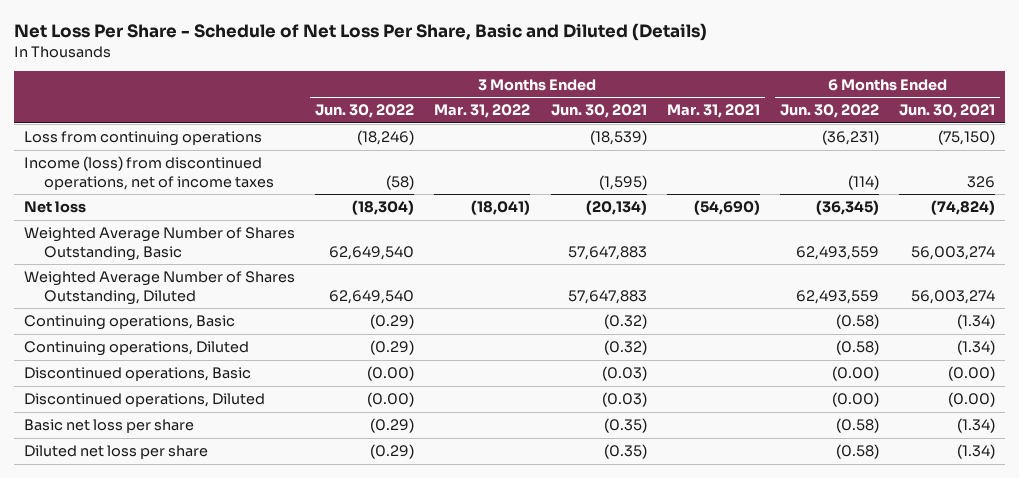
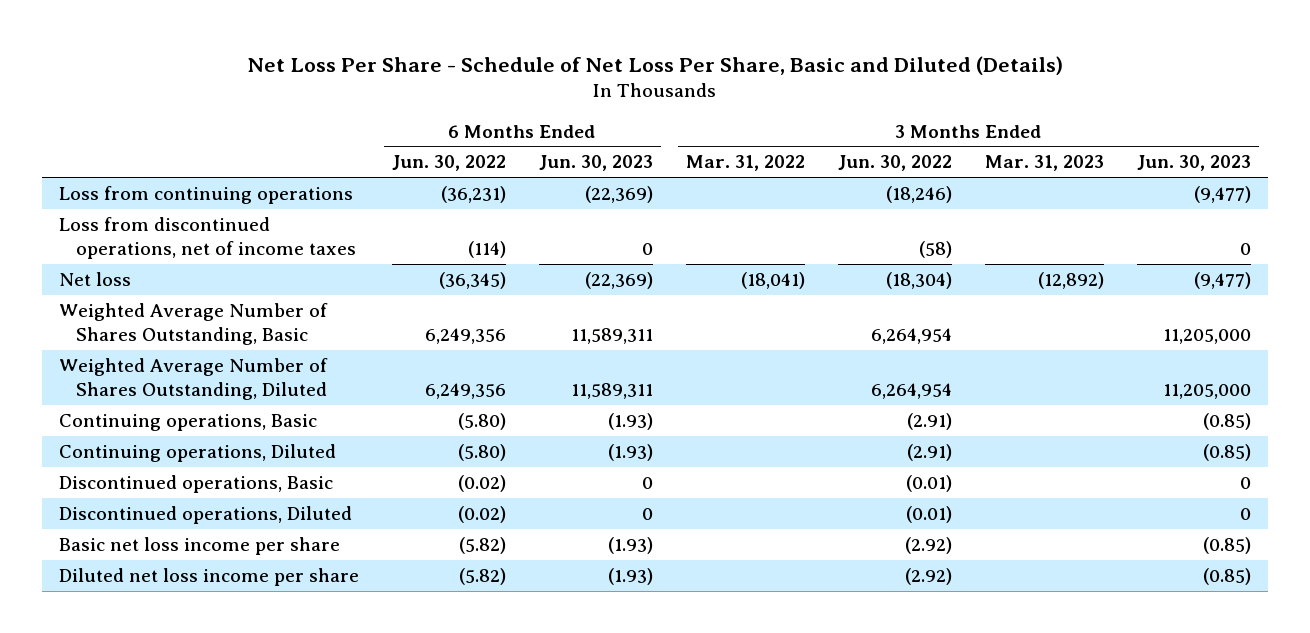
- | 3 Months Ended Jun. 30, 2022 | 3 Months Ended Mar. 31, 2022 | 3 Months Ended Jun. 30, 2021 | 3 Months Ended Mar. 31, 2021 | 6 Months Ended Jun. 30, 2022 | 6 Months Ended Jun. 30, 2021
+ | 6 Months Ended Jun. 30, 2022 | 6 Months Ended Jun. 30, 2023 | 3 Months Ended Mar. 31, 2022 | 3 Months Ended Jun. 30, 2022 | 3 Months Ended Mar. 31, 2023 | 3 Months Ended Jun. 30, 2023
- Income (loss) from discontinued operations, net of income taxes | (58) | | (1,595) | | (114) | 326
+ Loss from discontinued operations, net of income taxes | (114) | 0 | | (58) | | 0
- Weighted Average Number of Shares Outstanding, Basic | 62,649,540 | | 57,647,883 | | 62,493,559 | 56,003,274
- Weighted Average Number of Shares Outstanding, Diluted | 62,649,540 | | 57,647,883 | | 62,493,559 | 56,003,274
- Continuing operations, Basic | (0.29) | | (0.32) | | (0.58) | (1.34)
- Continuing operations, Diluted | (0.29) | | (0.32) | | (0.58) | (1.34)
- Discontinued operations, Basic | (0.00) | | (0.03) | | (0.00) | (0.00)
- Discontinued operations, Diluted | (0.00) | | (0.03) | | (0.00) | (0.00)
- Basic net loss per share | (0.29) | | (0.35) | | (0.58) | (1.34)
- Diluted net loss per share | (0.29) | | (0.35) | | (0.58) | (1.34)
+ Weighted Average Number of Shares Outstanding, Basic | 6,249,356 | 11,589,311 | | 6,264,954 | | 11,205,000
+ Weighted Average Number of Shares Outstanding, Diluted | 6,249,356 | 11,589,311 | | 6,264,954 | | 11,205,000
+ Continuing operations, Basic | (5.80) | (1.93) | | (2.91) | | (0.85)
+ Continuing operations, Diluted | (5.80) | (1.93) | | (2.91) | | (0.85)
+ Discontinued operations, Basic | (0.02) | 0 | | (0.01) | | 0
+ Discontinued operations, Diluted | (0.02) | 0 | | (0.01) | | 0
+ Basic net loss income per share | (5.82) | (1.93) | | (2.92) | | (0.85)
+ Diluted net loss income per share | (5.82) | (1.93) | | (2.92) | | (0.85)

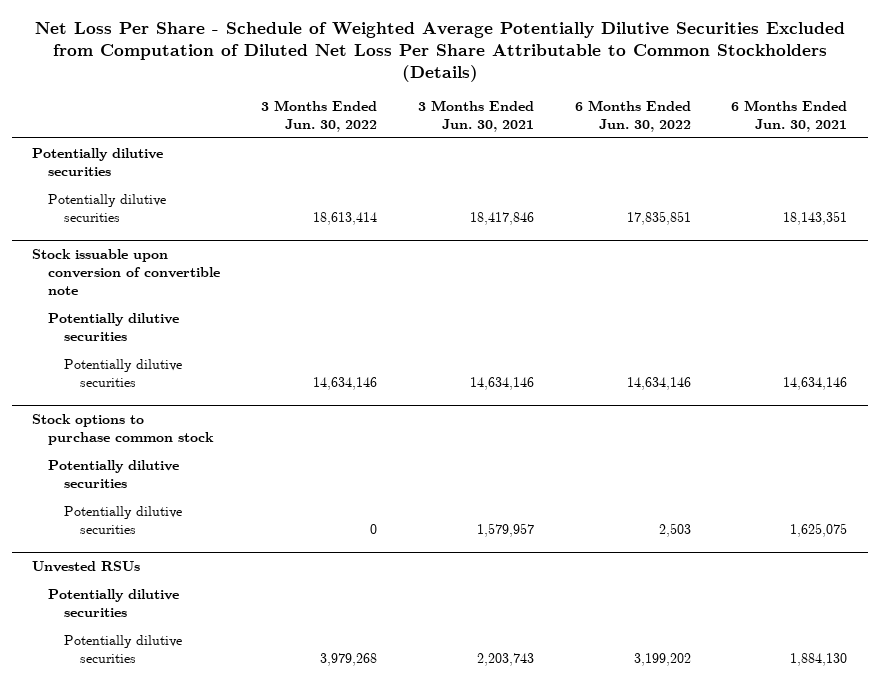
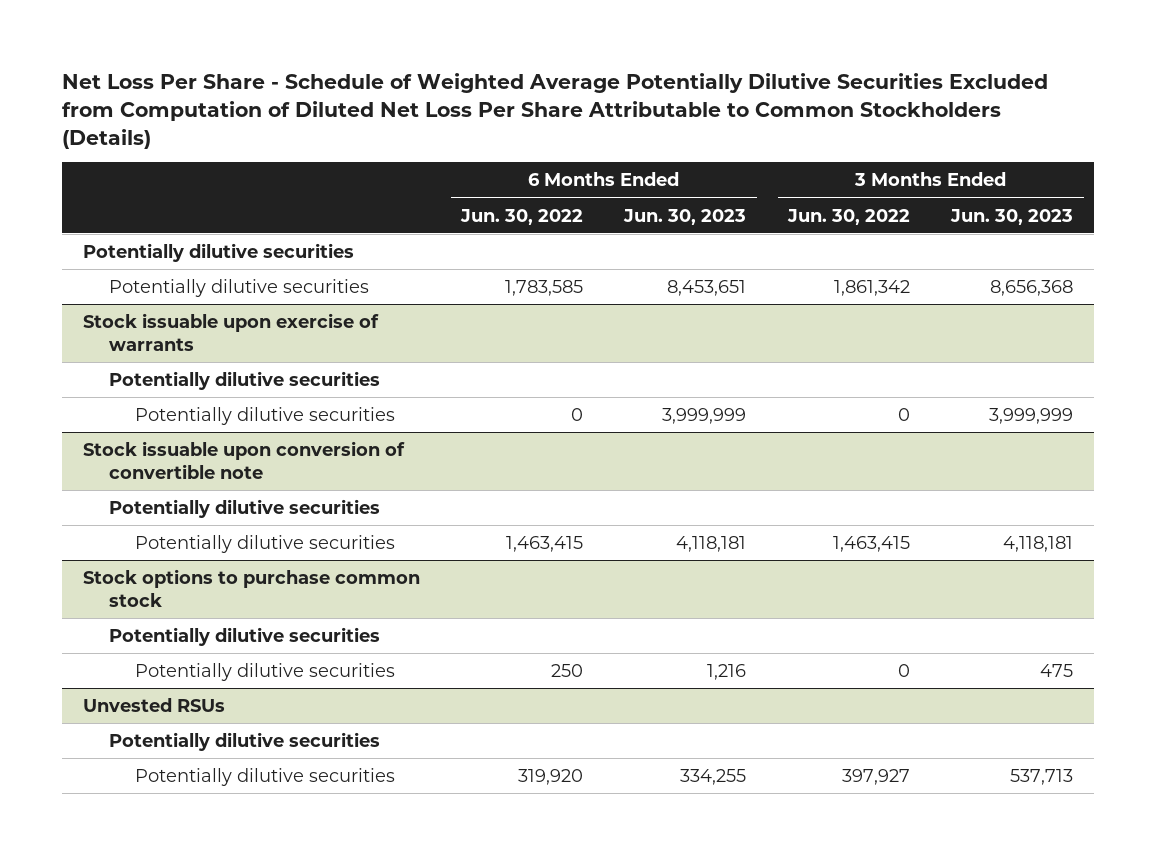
- | 3 Months Ended Jun. 30, 2022 | 3 Months Ended Jun. 30, 2021 | 6 Months Ended Jun. 30, 2022 | 6 Months Ended Jun. 30, 2021
+ | 6 Months Ended Jun. 30, 2022 | 6 Months Ended Jun. 30, 2023 | 3 Months Ended Jun. 30, 2022 | 3 Months Ended Jun. 30, 2023
- Potentially dilutive securities | 18,613,414 | 18,417,846 | 17,835,851 | 18,143,351
+ Potentially dilutive securities | 1,783,585 | 8,453,651 | 1,861,342 | 8,656,368
+ Stock issuable upon exercise of warrants
+ Potentially dilutive securities
+ Potentially dilutive securities | 0 | 3,999,999 | 0 | 3,999,999
@ Stock issuable upon conversion of convertible note
- Potentially dilutive securities | 14,634,146 | 14,634,146 | 14,634,146 | 14,634,146
+ Potentially dilutive securities | 1,463,415 | 4,118,181 | 1,463,415 | 4,118,181
@ Stock options to purchase common stock
- Potentially dilutive securities | 0 | 1,579,957 | 2,503 | 1,625,075
+ Potentially dilutive securities | 250 | 1,216 | 0 | 475
@ Unvested RSUs
- Potentially dilutive securities | 3,979,268 | 2,203,743 | 3,199,202 | 1,884,130
+ Potentially dilutive securities | 319,920 | 334,255 | 397,927 | 537,713

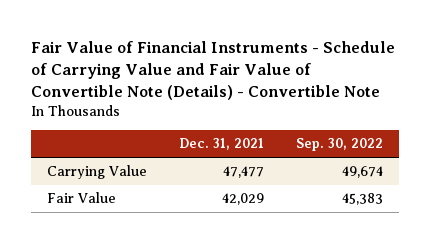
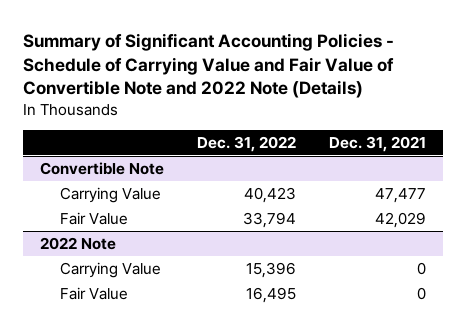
- Fair Value of Financial Instruments - Schedule of Carrying Value and Fair Value of Convertible Note (Details) - Convertible Note
+ Summary of Significant Accounting Policies - Schedule of Carrying Value and Fair Value of Convertible Note and 2022 Note (Details)
- | Dec. 31, 2021 | Sep. 30, 2022
+ | Dec. 31, 2022 | Dec. 31, 2021
+ Convertible Note
+ 2022 Note
+ Carrying Value | 15,396 | 0
+ Fair Value | 16,495 | 0

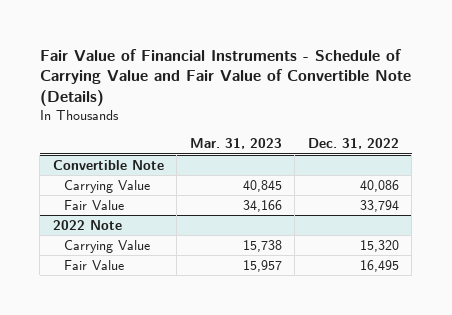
- Summary of Significant Accounting Policies - Schedule of Carrying Value and Fair Value of Convertible Note and 2022 Note (Details)
+ Fair Value of Financial Instruments - Schedule of Carrying Value and Fair Value of Convertible Note (Details)
- | Dec. 31, 2022 | Dec. 31, 2021
+ | Mar. 31, 2023 | Dec. 31, 2022
@ Convertible Note
- Carrying Value | 40,423 | 47,477
+ Carrying Value | 40,845 | 40,086
@ 2022 Note
- Carrying Value | 15,396 | 0
+ Carrying Value | 15,738 | 15,320

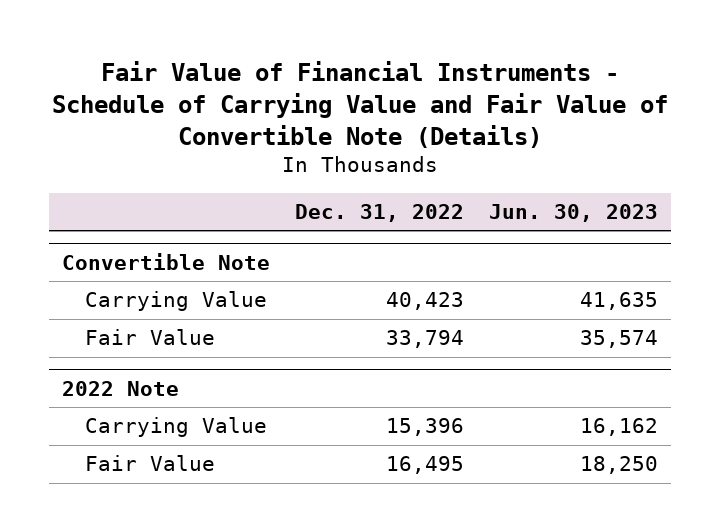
- | Mar. 31, 2023 | Dec. 31, 2022
+ | Dec. 31, 2022 | Jun. 30, 2023
@ Convertible Note
- Carrying Value | 40,845 | 40,086
+ Carrying Value | 40,423 | 41,635
@ 2022 Note
- Carrying Value | 15,738 | 15,320
+ Carrying Value | 15,396 | 16,162

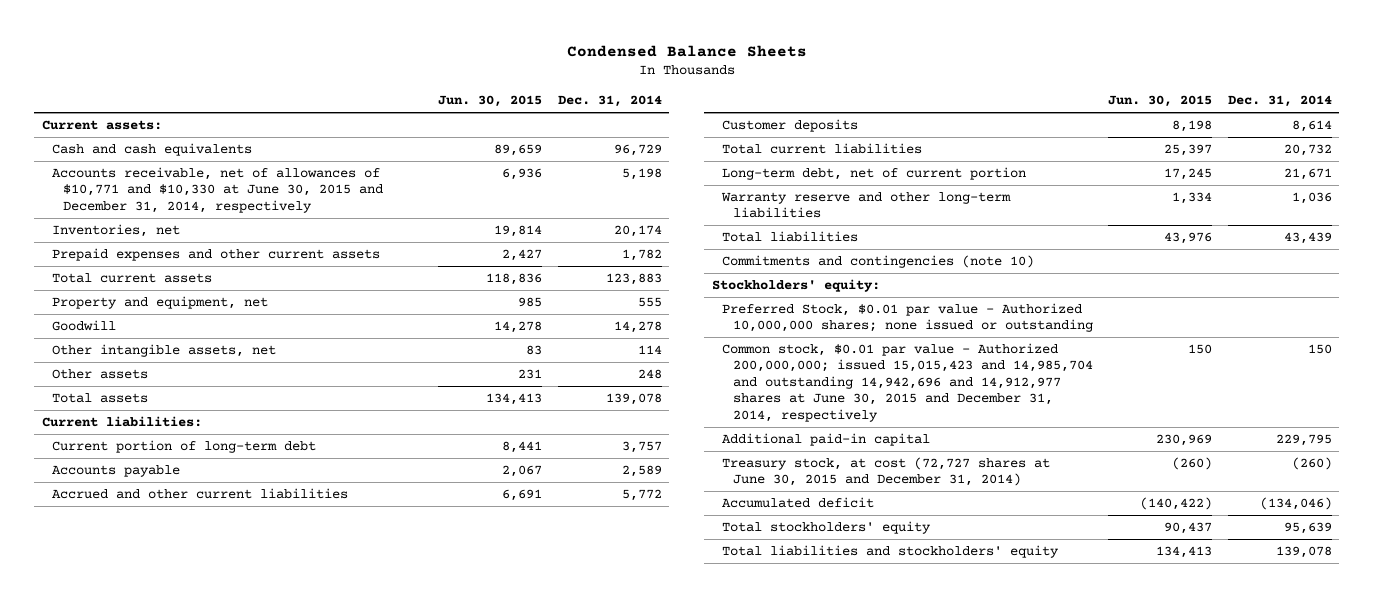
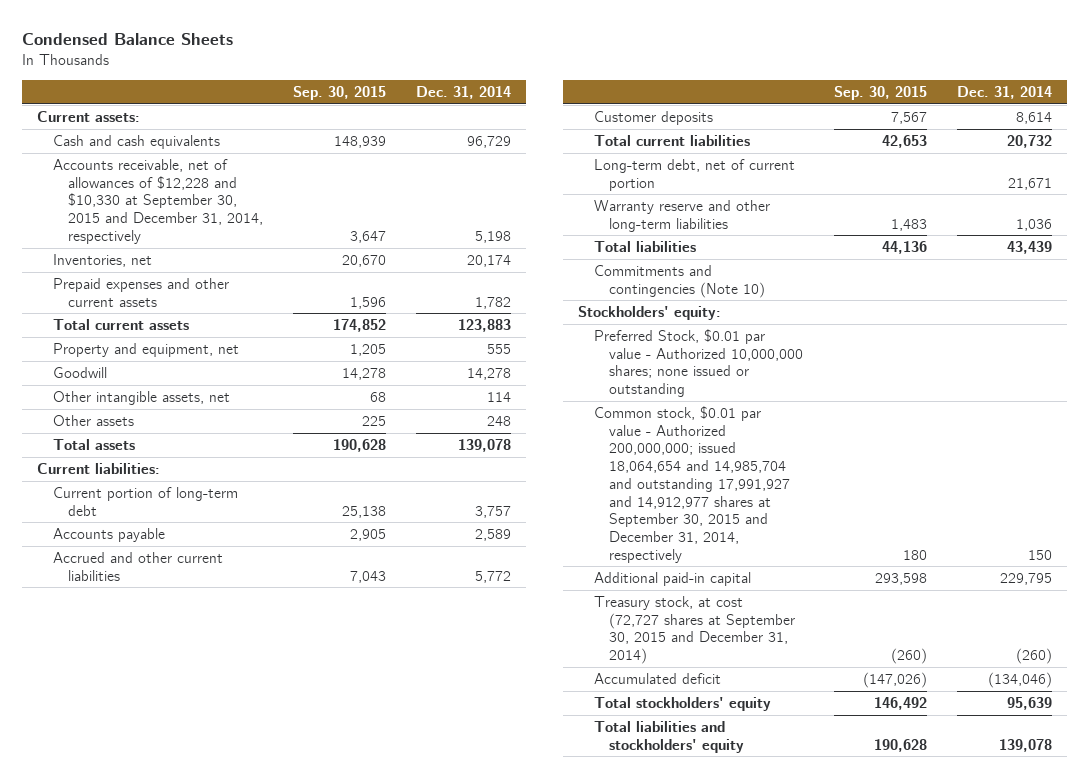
- | Jun. 30, 2015 | Dec. 31, 2014
+ | Sep. 30, 2015 | Dec. 31, 2014
- Accounts receivable, net of allowances of $10,771 and $10,330 at June 30, 2015 and December 31, 2014, respectively | 6,936 | 5,198
+ Accounts receivable, net of allowances of $12,228 and $10,330 at September 30, 2015 and December 31, 2014, respectively | 3,647 | 5,198
- Commitments and contingencies (note 10)
+ Commitments and contingencies (Note 10)
- Common stock, $0.01 par value - Authorized 200,000,000; issued 15,015,423 and 14,985,704 and outstanding 14,942,696 and 14,912,977 shares at June 30, 2015 and December 31, 2014, respectively | 150 | 150
+ Common stock, $0.01 par value - Authorized 200,000,000; issued 18,064,654 and 14,985,704 and outstanding 17,991,927 and 14,912,977 shares at September 30, 2015 and December 31, 2014, respectively | 180 | 150
- Treasury stock, at cost (72,727 shares at June 30, 2015 and December 31, 2014) | (260) | (260)
+ Treasury stock, at cost (72,727 shares at September 30, 2015 and December 31, 2014) | (260) | (260)

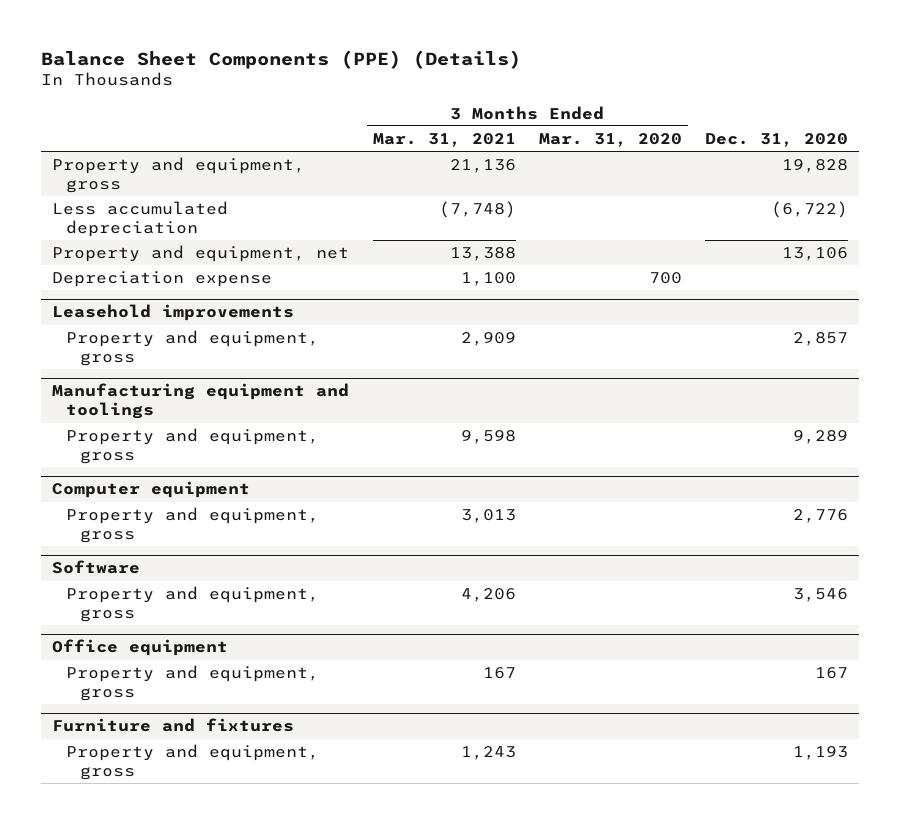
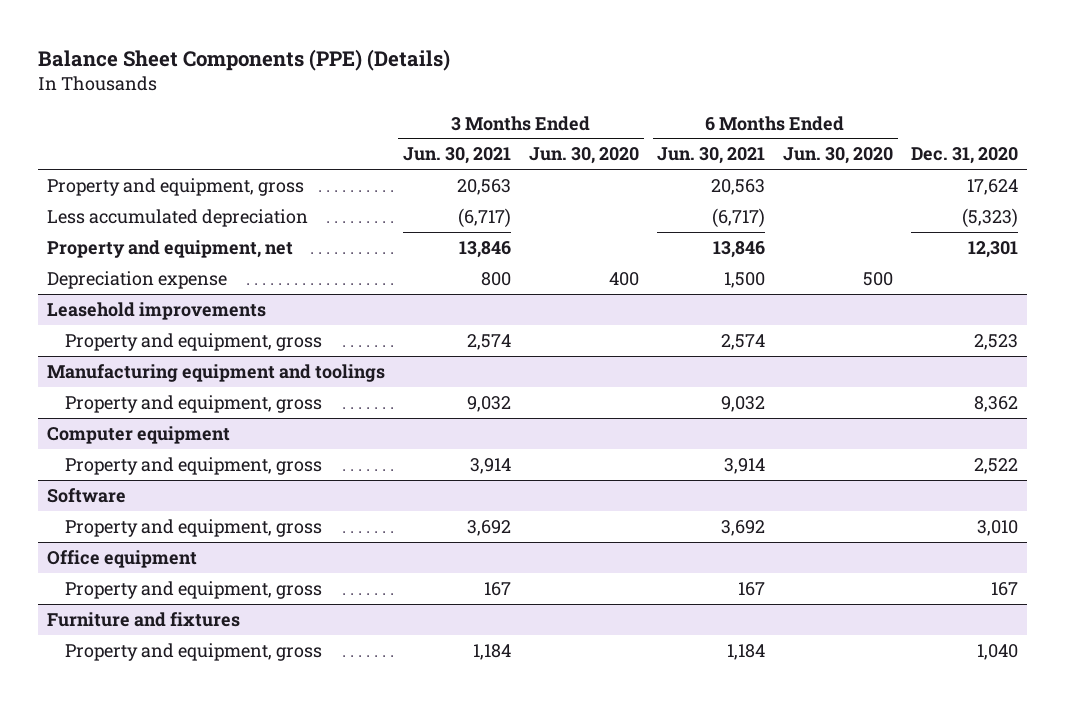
- | 3 Months Ended Mar. 31, 2021 | 3 Months Ended Mar. 31, 2020 | Dec. 31, 2020
+ | 3 Months Ended Jun. 30, 2021 | 3 Months Ended Jun. 30, 2020 | 6 Months Ended Jun. 30, 2021 | 6 Months Ended Jun. 30, 2020 | Dec. 31, 2020
- Property and equipment, gross | 21,136 | | 19,828
- Less accumulated depreciation | (7,748) | | (6,722)
- Property and equipment, net | 13,388 | | 13,106
+ Property and equipment, gross | 20,563 | | 20,563 | | 17,624
+ Less accumulated depreciation | (6,717) | | (6,717) | | (5,323)
+ Property and equipment, net | 13,846 | | 13,846 | | 12,301
@ Leasehold improvements
- Property and equipment, gross | 2,909 | | 2,857
+ Property and equipment, gross | 2,574 | | 2,574 | | 2,523
@ Manufacturing equipment and toolings
- Property and equipment, gross | 9,598 | | 9,289
+ Property and equipment, gross | 9,032 | | 9,032 | | 8,362
@ Computer equipment
- Property and equipment, gross | 3,013 | | 2,776
+ Property and equipment, gross | 3,914 | | 3,914 | | 2,522
@ Software
- Property and equipment, gross | 4,206 | | 3,546
+ Property and equipment, gross | 3,692 | | 3,692 | | 3,010
@ Furniture and fixtures
- Property and equipment, gross | 1,243 | | 1,193
+ Property and equipment, gross | 1,184 | | 1,184 | | 1,040

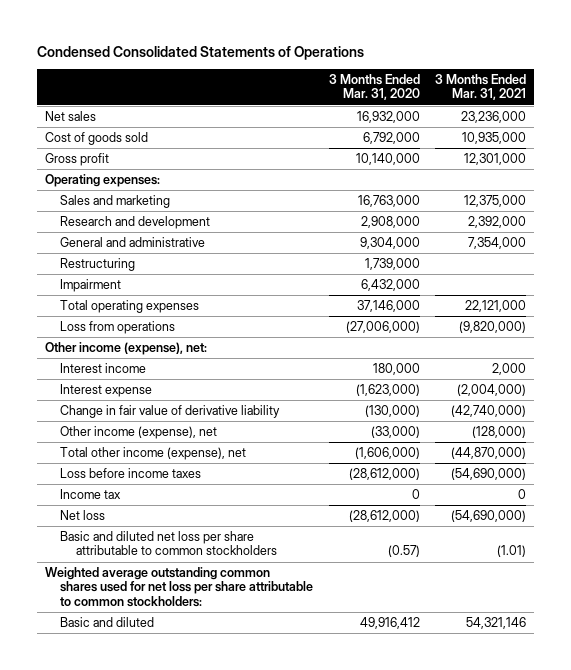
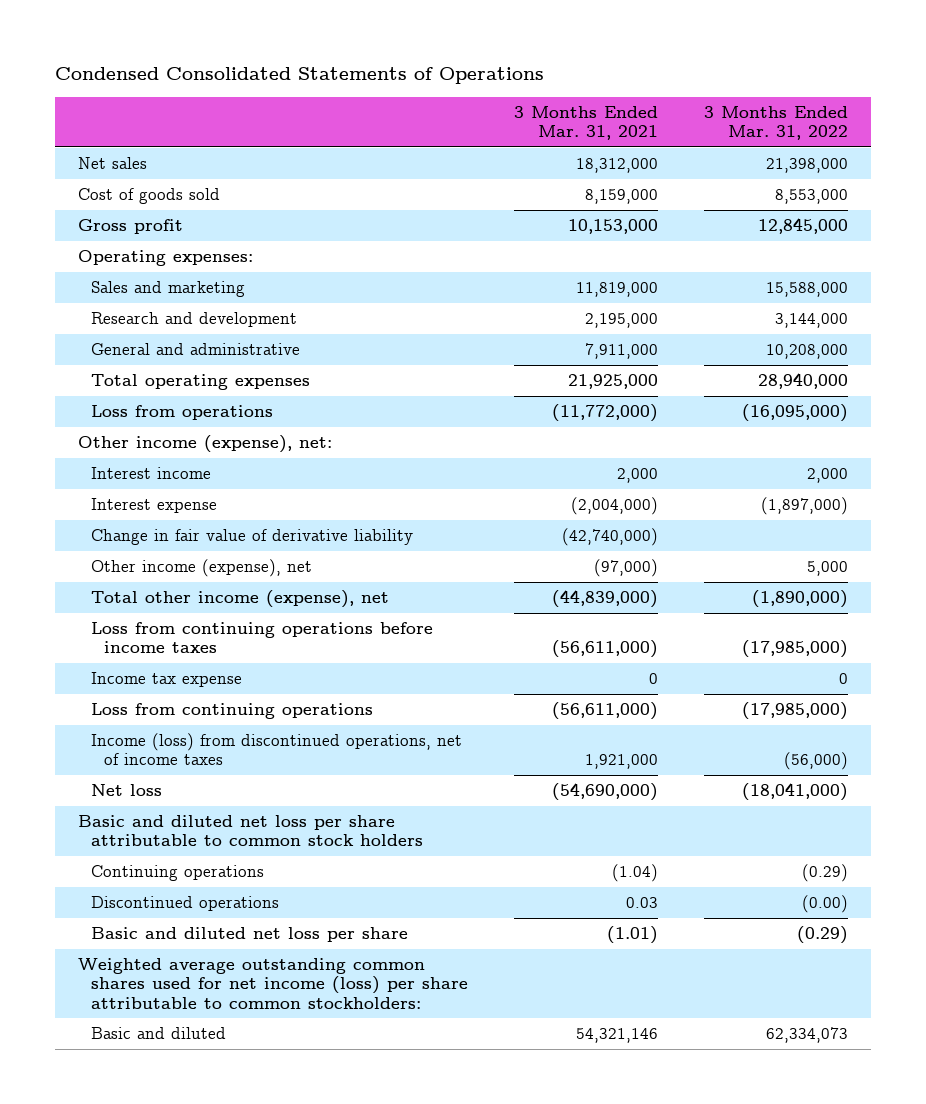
- | 3 Months Ended Mar. 31, 2020 | 3 Months Ended Mar. 31, 2021
+ | 3 Months Ended Mar. 31, 2021 | 3 Months Ended Mar. 31, 2022
- Net sales | 16,932,000 | 23,236,000
- Cost of goods sold | 6,792,000 | 10,935,000
- Gross profit | 10,140,000 | 12,301,000
+ Net sales | 18,312,000 | 21,398,000
+ Cost of goods sold | 8,159,000 | 8,553,000
+ Gross profit | 10,153,000 | 12,845,000
- Sales and marketing | 16,763,000 | 12,375,000
- Research and development | 2,908,000 | 2,392,000
- General and administrative | 9,304,000 | 7,354,000
- Restructuring | 1,739,000 |
- Impairment | 6,432,000 |
- Total operating expenses | 37,146,000 | 22,121,000
- Loss from operations | (27,006,000) | (9,820,000)
+ Sales and marketing | 11,819,000 | 15,588,000
+ Research and development | 2,195,000 | 3,144,000
+ General and administrative | 7,911,000 | 10,208,000
+ Total operating expenses | 21,925,000 | 28,940,000
+ Loss from operations | (11,772,000) | (16,095,000)
- Other income (expense), net | (33,000) | (128,000)
- Total other income (expense), net | (1,606,000) | (44,870,000)
- Loss before income taxes | (28,612,000) | (54,690,000)
- Income tax | 0 | 0
+ Other income (expense), net | (97,000) | 5,000
+ Total other income (expense), net | (44,839,000) | (1,890,000)
+ Loss from continuing operations before income taxes | (56,611,000) | (17,985,000)
+ Income tax expense | 0 | 0
+ Loss from continuing operations | (56,611,000) | (17,985,000)
+ Income (loss) from discontinued operations, net of income taxes | 1,921,000 | (56,000)
- Basic and diluted net loss per share attributable to common stockholders | (0.57) | (1.01)
- Weighted average outstanding common shares used for net loss per share attributable to common stockholders:
+ Basic and diluted net loss per share attributable to common stock holders
+ Continuing operations | (1.04) | (0.29)
+ Discontinued operations | 0.03 | (0.00)
+ Basic and diluted net loss per share | (1.01) | (0.29)
+ Weighted average outstanding common shares used for net income (loss) per share attributable to common stockholders:

